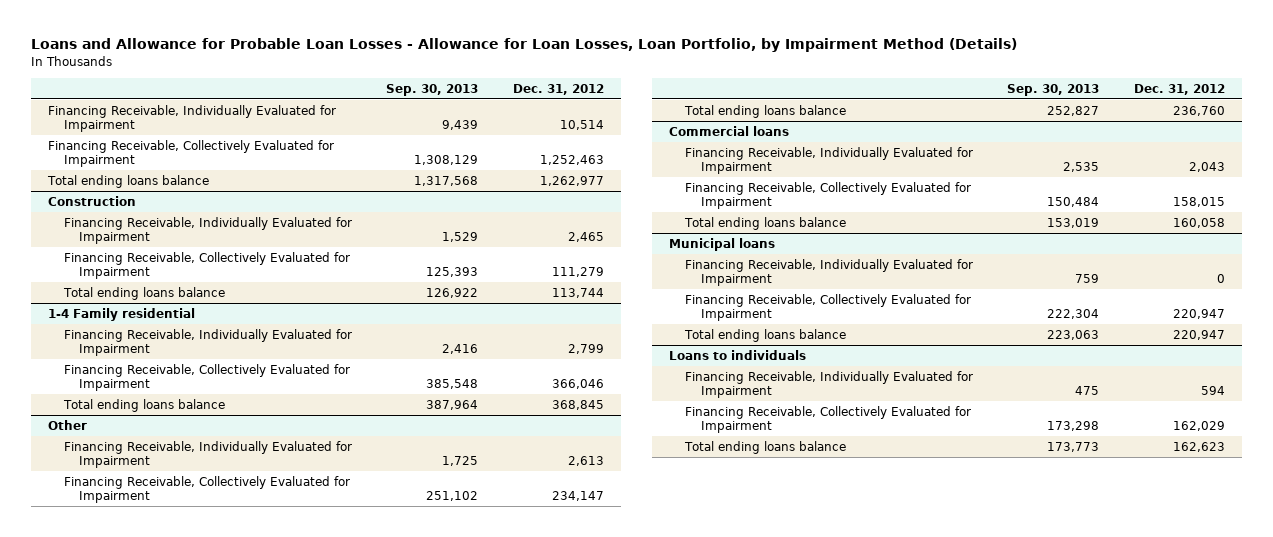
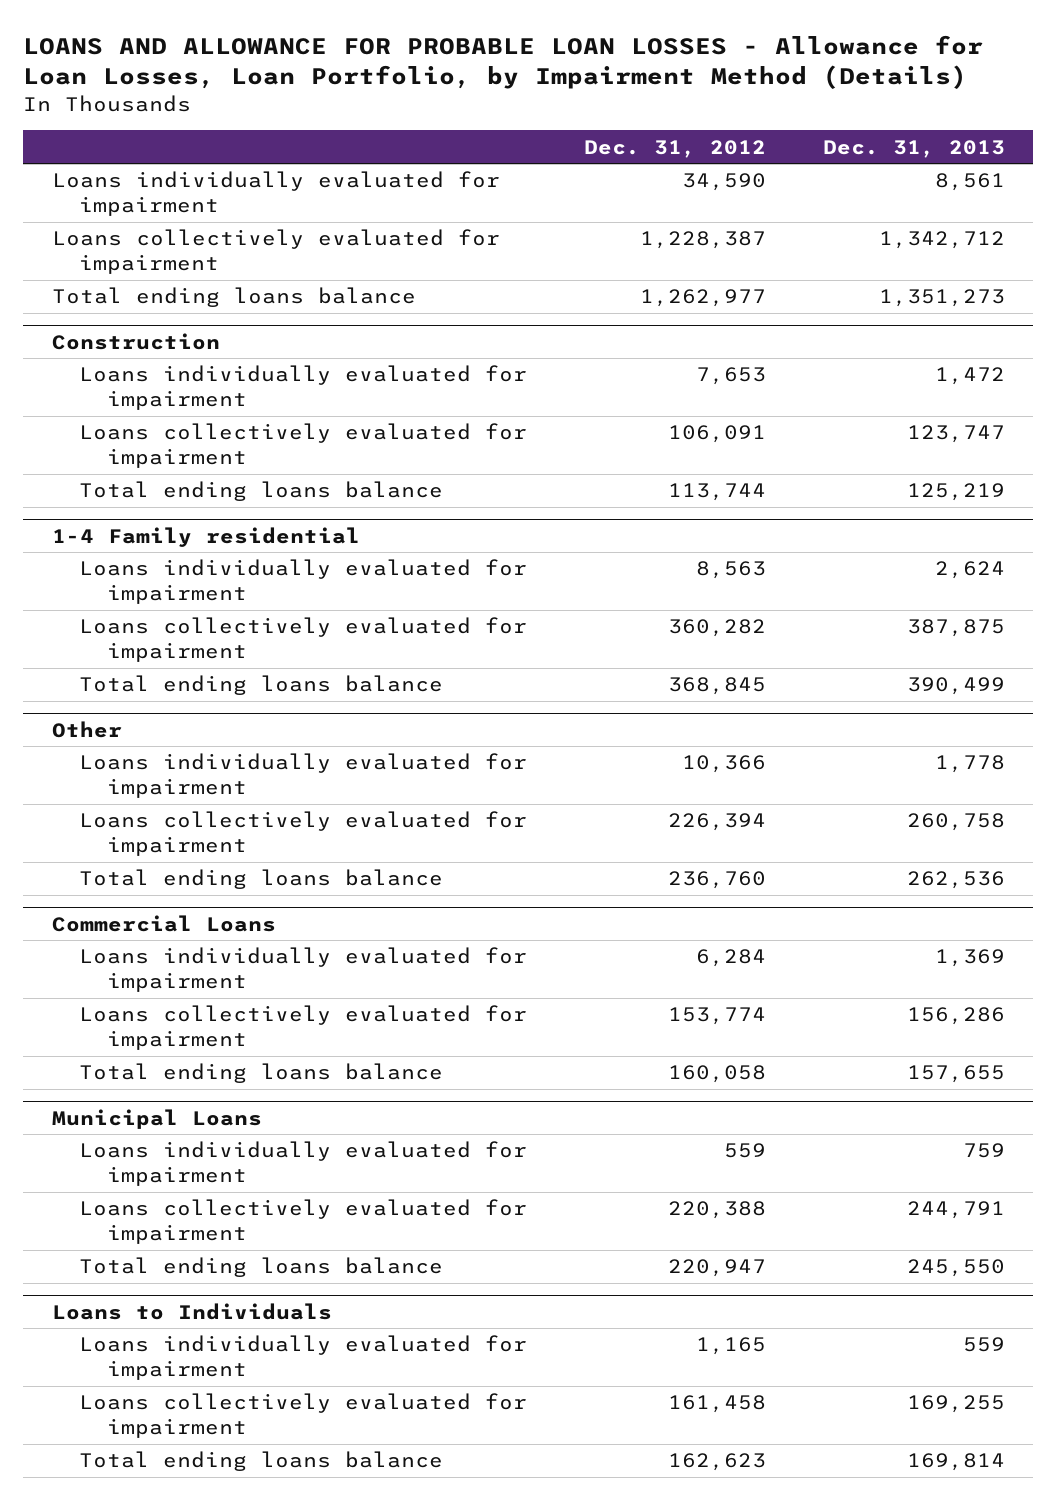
- Loans and Allowance for Probable Loan Losses - Allowance for Loan Losses, Loan Portfolio, by Impairment Method (Details)
+ LOANS AND ALLOWANCE FOR PROBABLE LOAN LOSSES - Allowance for Loan Losses, Loan Portfolio, by Impairment Method (Details)
- | Sep. 30, 2013 | Dec. 31, 2012
+ | Dec. 31, 2012 | Dec. 31, 2013
- Financing Receivable, Individually Evaluated for Impairment | 9,439 | 10,514
- Financing Receivable, Collectively Evaluated for Impairment | 1,308,129 | 1,252,463
+ Loans individually evaluated for impairment | 34,590 | 8,561
+ Loans collectively evaluated for impairment | 1,228,387 | 1,342,712
@ Construction
- Financing Receivable, Individually Evaluated for Impairment | 1,529 | 2,465
- Financing Receivable, Collectively Evaluated for Impairment | 125,393 | 111,279
+ Loans individually evaluated for impairment | 7,653 | 1,472
+ Loans collectively evaluated for impairment | 106,091 | 123,747
@ 1-4 Family residential
- Financing Receivable, Individually Evaluated for Impairment | 2,416 | 2,799
- Financing Receivable, Collectively Evaluated for Impairment | 385,548 | 366,046
+ Loans individually evaluated for impairment | 8,563 | 2,624
+ Loans collectively evaluated for impairment | 360,282 | 387,875
@ Other
- Financing Receivable, Individually Evaluated for Impairment | 1,725 | 2,613
- Financing Receivable, Collectively Evaluated for Impairment | 251,102 | 234,147
+ Loans individually evaluated for impairment | 10,366 | 1,778
+ Loans collectively evaluated for impairment | 226,394 | 260,758
- Commercial loans
- Financing Receivable, Individually Evaluated for Impairment | 2,535 | 2,043
- Financing Receivable, Collectively Evaluated for Impairment | 150,484 | 158,015
+ Commercial Loans
+ Loans individually evaluated for impairment | 6,284 | 1,369
+ Loans collectively evaluated for impairment | 153,774 | 156,286
- Municipal loans
- Financing Receivable, Individually Evaluated for Impairment | 759 | 0
- Financing Receivable, Collectively Evaluated for Impairment | 222,304 | 220,947
+ Municipal Loans
+ Loans individually evaluated for impairment | 559 | 759
+ Loans collectively evaluated for impairment | 220,388 | 244,791
- Loans to individuals
- Financing Receivable, Individually Evaluated for Impairment | 475 | 594
- Financing Receivable, Collectively Evaluated for Impairment | 173,298 | 162,029
+ Loans to Individuals
+ Loans individually evaluated for impairment | 1,165 | 559
+ Loans collectively evaluated for impairment | 161,458 | 169,255

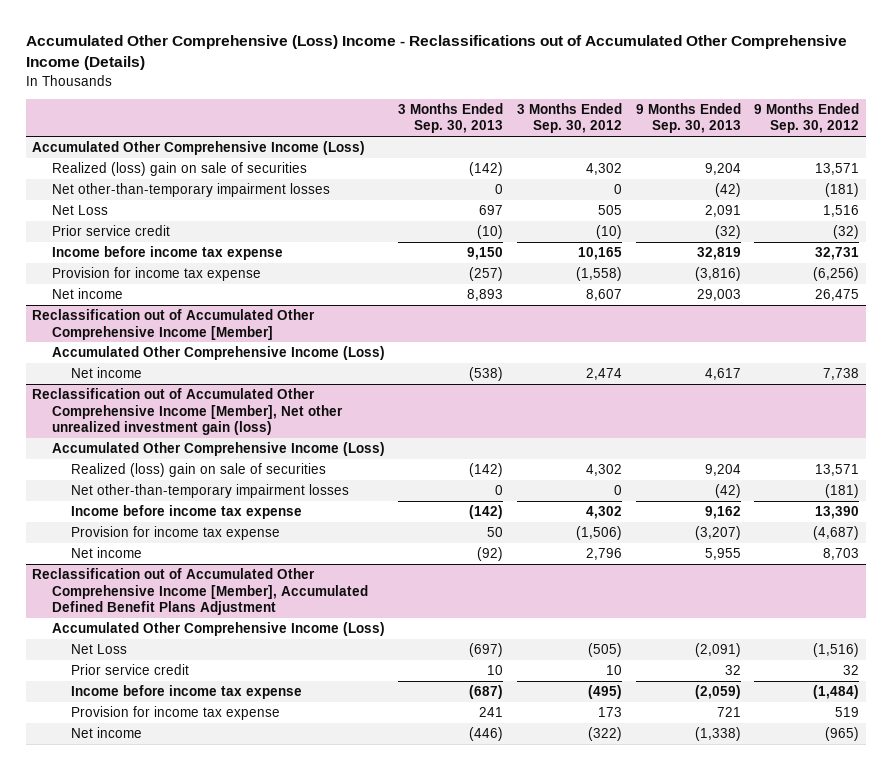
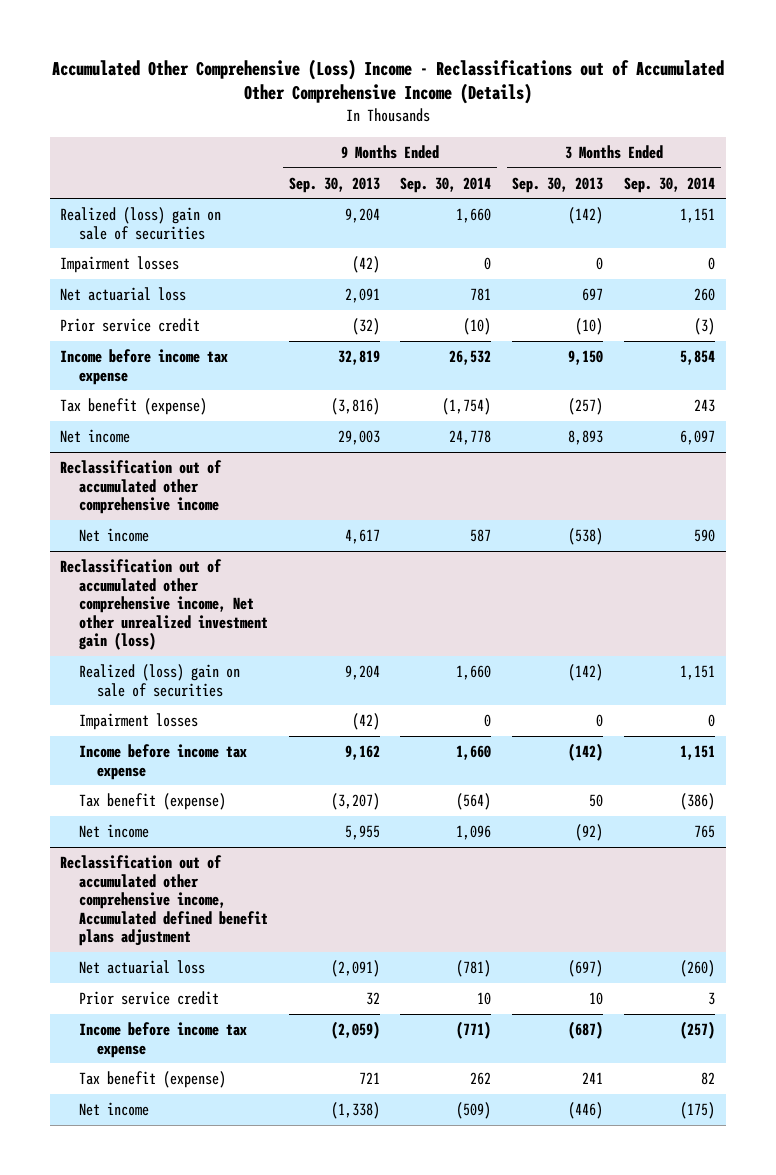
- | 3 Months Ended Sep. 30, 2013 | 3 Months Ended Sep. 30, 2012 | 9 Months Ended Sep. 30, 2013 | 9 Months Ended Sep. 30, 2012
+ | 9 Months Ended Sep. 30, 2013 | 9 Months Ended Sep. 30, 2014 | 3 Months Ended Sep. 30, 2013 | 3 Months Ended Sep. 30, 2014
- Accumulated Other Comprehensive Income (Loss)
- Net other-than-temporary impairment losses | 0 | 0 | (42) | (181)
- Net Loss | 697 | 505 | 2,091 | 1,516
+ Impairment losses | (42) | 0 | 0 | 0
+ Net actuarial loss | 2,091 | 781 | 697 | 260
- Provision for income tax expense | (257) | (1,558) | (3,816) | (6,256)
+ Tax benefit (expense) | (3,816) | (1,754) | (257) | 243
- Reclassification out of Accumulated Other Comprehensive Income [Member]
- Accumulated Other Comprehensive Income (Loss)
+ Reclassification out of accumulated other comprehensive income
- Reclassification out of Accumulated Other Comprehensive Income [Member], Net other unrealized investment gain (loss)
- Accumulated Other Comprehensive Income (Loss)
+ Reclassification out of accumulated other comprehensive income, Net other unrealized investment gain (loss)
- Net other-than-temporary impairment losses | 0 | 0 | (42) | (181)
+ Impairment losses | (42) | 0 | 0 | 0
- Provision for income tax expense | 50 | (1,506) | (3,207) | (4,687)
+ Tax benefit (expense) | (3,207) | (564) | 50 | (386)
- Reclassification out of Accumulated Other Comprehensive Income [Member], Accumulated Defined Benefit Plans Adjustment
- Accumulated Other Comprehensive Income (Loss)
- Net Loss | (697) | (505) | (2,091) | (1,516)
+ Reclassification out of accumulated other comprehensive income, Accumulated defined benefit plans adjustment
+ Net actuarial loss | (2,091) | (781) | (697) | (260)
- Provision for income tax expense | 241 | 173 | 721 | 519
+ Tax benefit (expense) | 721 | 262 | 241 | 82

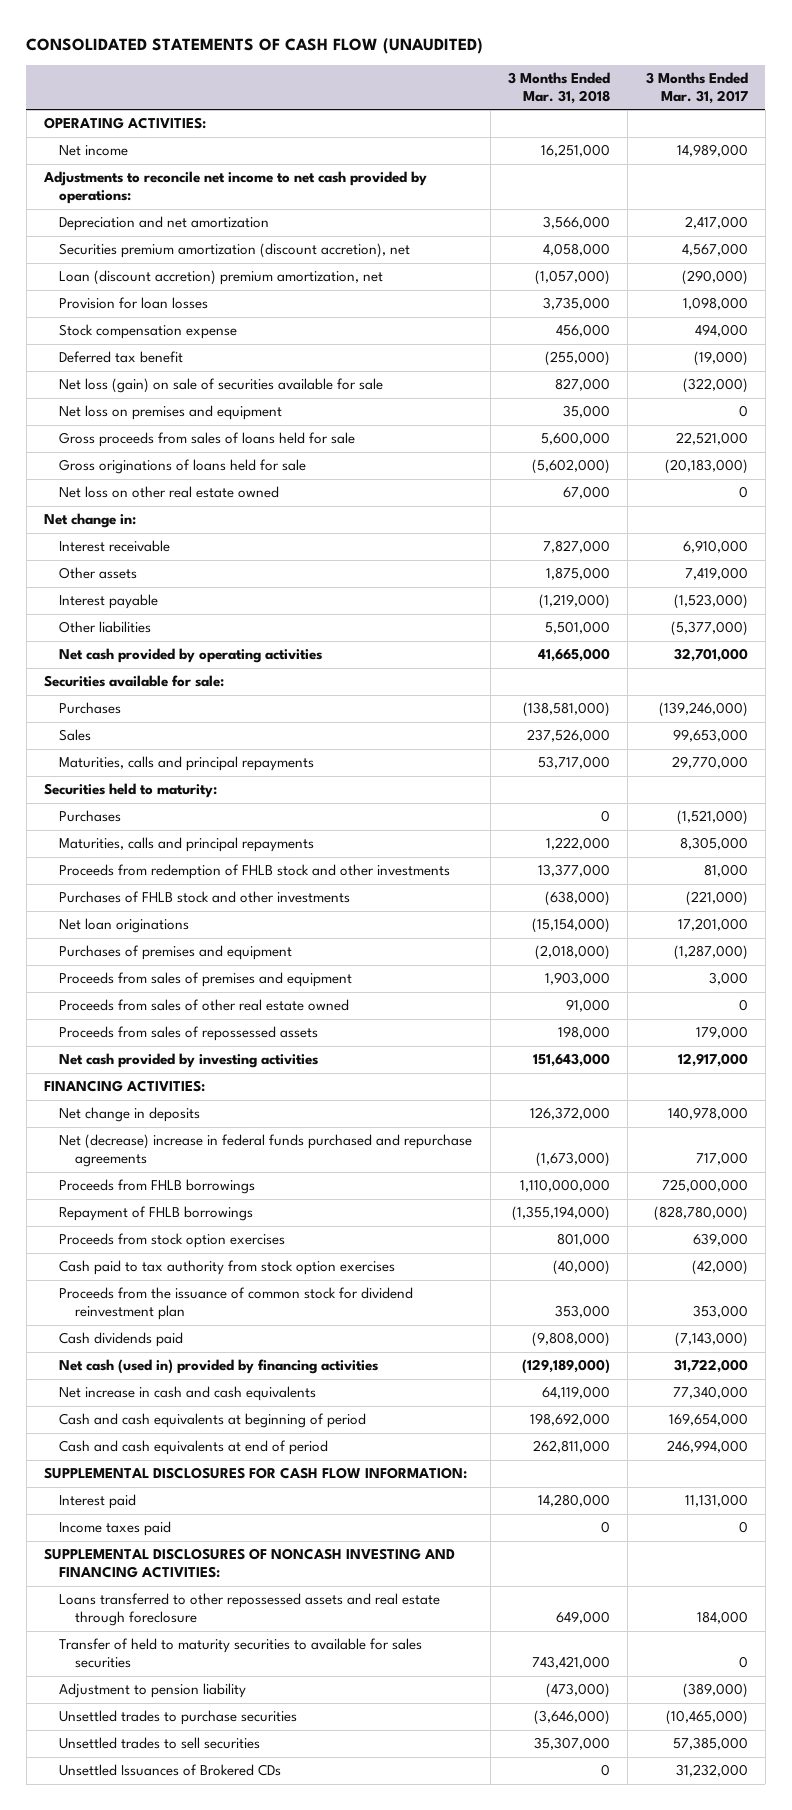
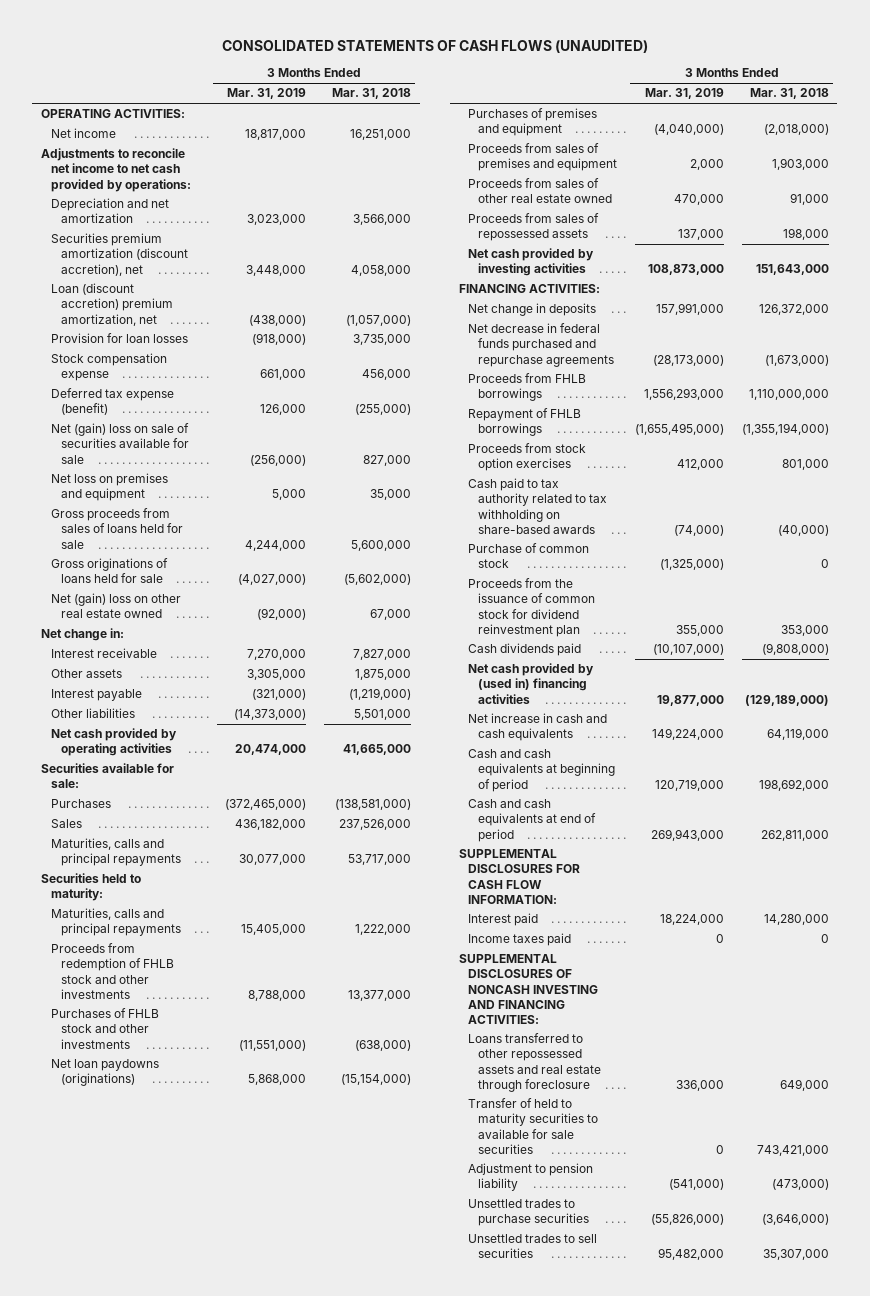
- CONSOLIDATED STATEMENTS OF CASH FLOW (UNAUDITED)
+ CONSOLIDATED STATEMENTS OF CASH FLOWS (UNAUDITED)
- | 3 Months Ended Mar. 31, 2018 | 3 Months Ended Mar. 31, 2017
+ | 3 Months Ended Mar. 31, 2019 | 3 Months Ended Mar. 31, 2018
- Deferred tax benefit | (255,000) | (19,000)
- Net loss (gain) on sale of securities available for sale | 827,000 | (322,000)
+ Deferred tax expense (benefit) | 126,000 | (255,000)
+ Net (gain) loss on sale of securities available for sale | (256,000) | 827,000
- Net loss on other real estate owned | 67,000 | 0
+ Net (gain) loss on other real estate owned | (92,000) | 67,000
- Purchases | 0 | (1,521,000)
- Net loan originations | (15,154,000) | 17,201,000
+ Net loan paydowns (originations) | 5,868,000 | (15,154,000)
- Net (decrease) increase in federal funds purchased and repurchase agreements | (1,673,000) | 717,000
+ Net decrease in federal funds purchased and repurchase agreements | (28,173,000) | (1,673,000)
- Cash paid to tax authority from stock option exercises | (40,000) | (42,000)
+ Cash paid to tax authority related to tax withholding on share-based awards | (74,000) | (40,000)
+ Purchase of common stock | (1,325,000) | 0
- Net cash (used in) provided by financing activities | (129,189,000) | 31,722,000
+ Net cash provided by (used in) financing activities | 19,877,000 | (129,189,000)
- Transfer of held to maturity securities to available for sales securities | 743,421,000 | 0
+ Transfer of held to maturity securities to available for sale securities | 0 | 743,421,000
- Unsettled Issuances of Brokered CDs | 0 | 31,232,000

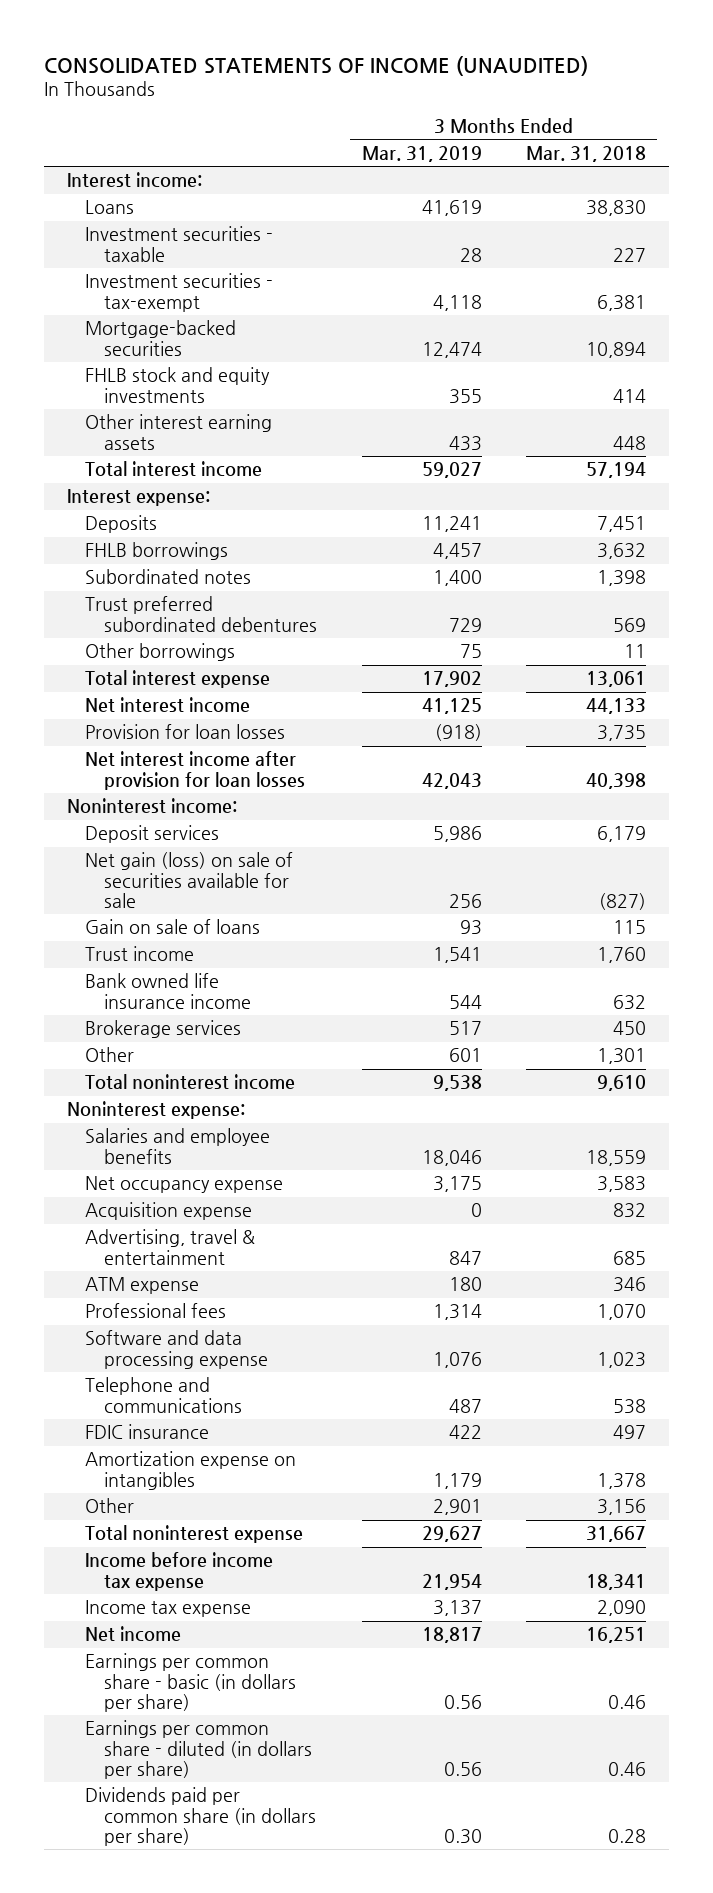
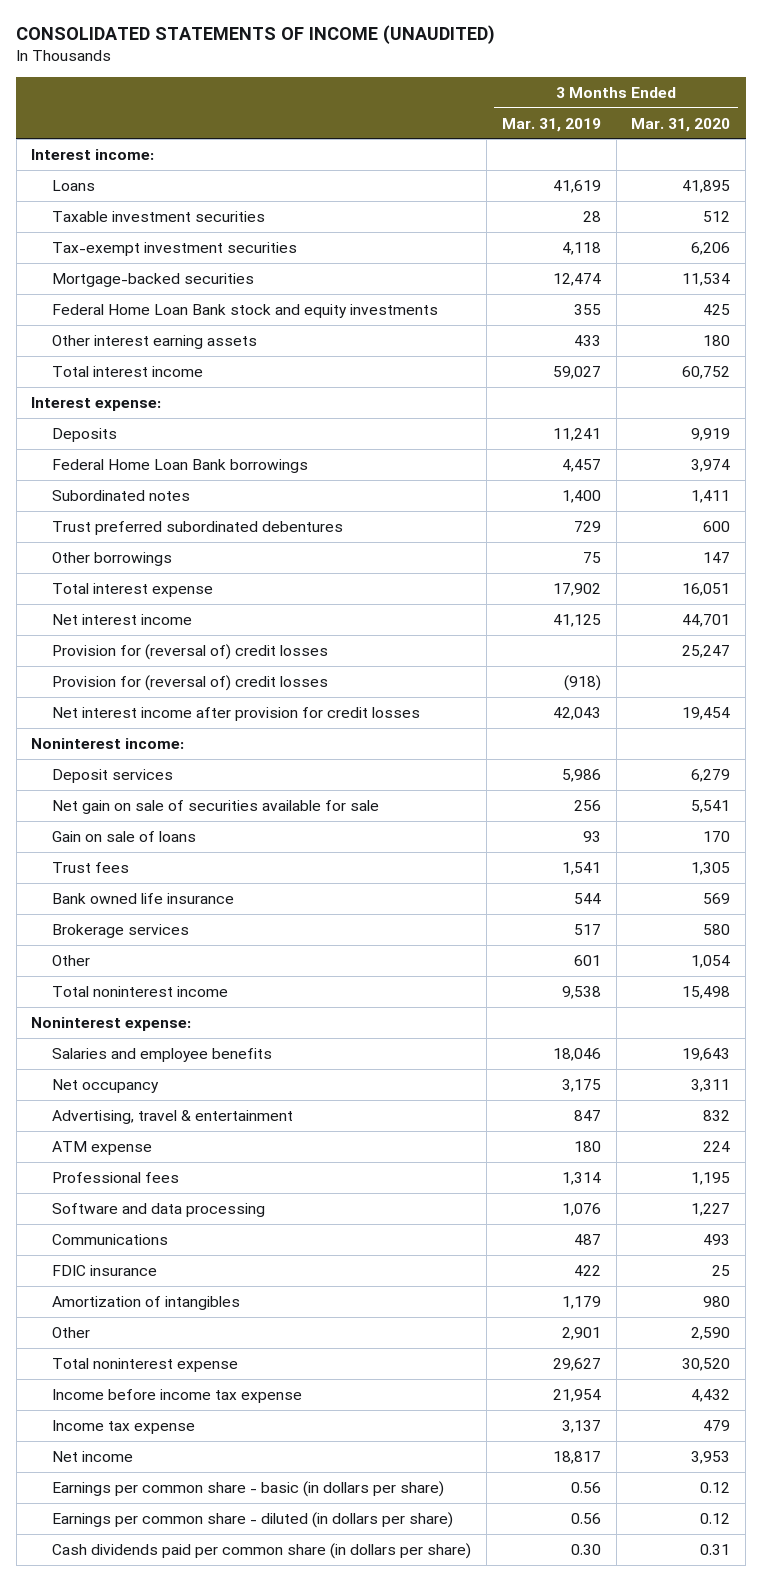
- | 3 Months Ended Mar. 31, 2019 | 3 Months Ended Mar. 31, 2018
+ | 3 Months Ended Mar. 31, 2019 | 3 Months Ended Mar. 31, 2020
- Investment securities - taxable | 28 | 227
- Investment securities - tax-exempt | 4,118 | 6,381
+ Taxable investment securities | 28 | 512
+ Tax-exempt investment securities | 4,118 | 6,206
- FHLB stock and equity investments | 355 | 414
+ Federal Home Loan Bank stock and equity investments | 355 | 425
- FHLB borrowings | 4,457 | 3,632
+ Federal Home Loan Bank borrowings | 4,457 | 3,974
- Provision for loan losses | (918) | 3,735
- Net interest income after provision for loan losses | 42,043 | 40,398
+ Provision for (reversal of) credit losses | | 25,247
+ Provision for (reversal of) credit losses | (918) |
+ Net interest income after provision for credit losses | 42,043 | 19,454
- Net gain (loss) on sale of securities available for sale | 256 | (827)
+ Net gain on sale of securities available for sale | 256 | 5,541
- Trust income | 1,541 | 1,760
- Bank owned life insurance income | 544 | 632
+ Trust fees | 1,541 | 1,305
+ Bank owned life insurance | 544 | 569
- Net occupancy expense | 3,175 | 3,583
- Acquisition expense | 0 | 832
+ Net occupancy | 3,175 | 3,311
- Software and data processing expense | 1,076 | 1,023
- Telephone and communications | 487 | 538
+ Software and data processing | 1,076 | 1,227
+ Communications | 487 | 493
- Amortization expense on intangibles | 1,179 | 1,378
+ Amortization of intangibles | 1,179 | 980
- Dividends paid per common share (in dollars per share) | 0.30 | 0.28
+ Cash dividends paid per common share (in dollars per share) | 0.30 | 0.31

